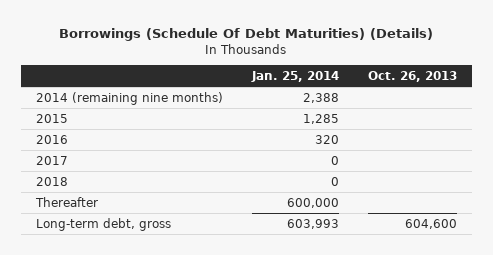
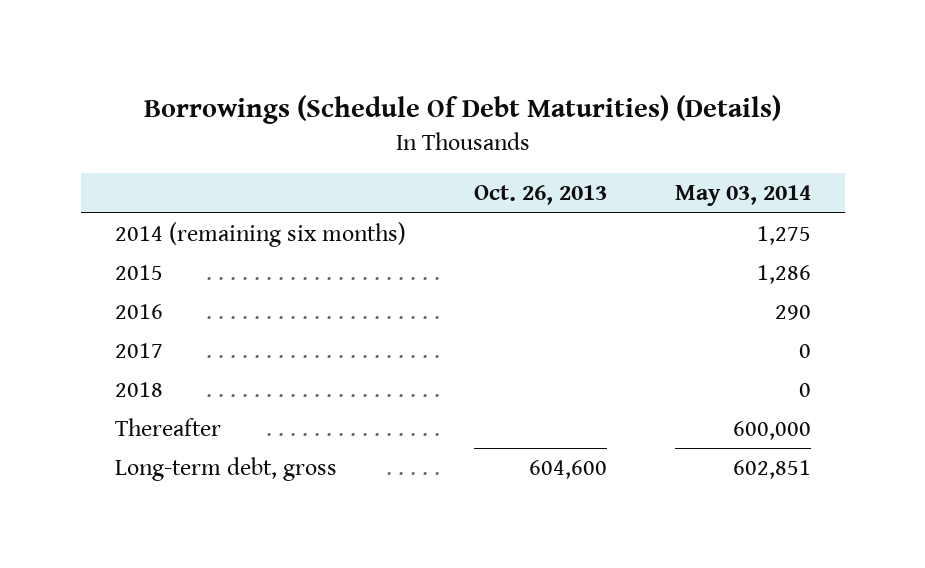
- | Jan. 25, 2014 | Oct. 26, 2013
+ | Oct. 26, 2013 | May 03, 2014
- 2014 (remaining nine months) | 2,388 |
+ 2014 (remaining six months) | | 1,275

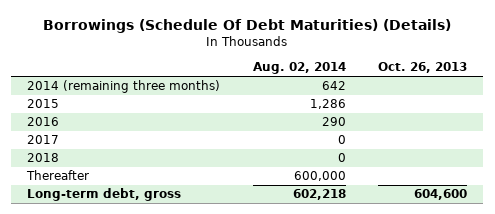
- | Oct. 26, 2013 | May 03, 2014
+ | Aug. 02, 2014 | Oct. 26, 2013
- 2014 (remaining six months) | | 1,275
+ 2014 (remaining three months) | 642 |

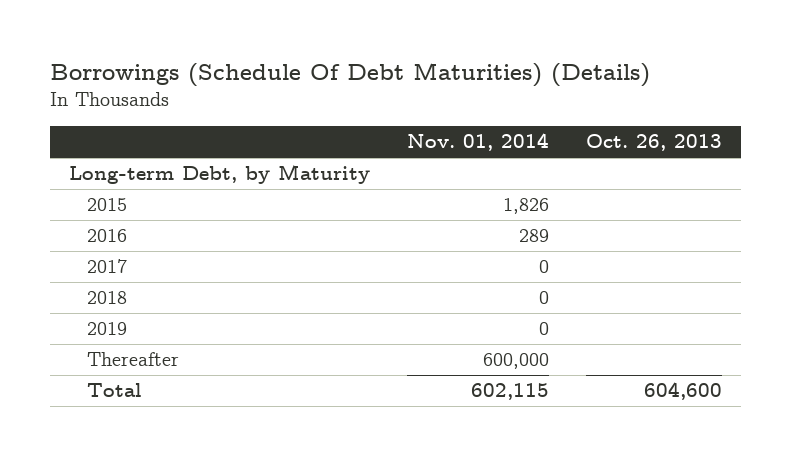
- | Aug. 02, 2014 | Oct. 26, 2013
+ | Nov. 01, 2014 | Oct. 26, 2013
- 2014 (remaining three months) | 642 |
+ Long-term Debt, by Maturity
+ 2019 | 0 |
- Long-term debt, gross | 602,218 | 604,600
+ Total | 602,115 | 604,600

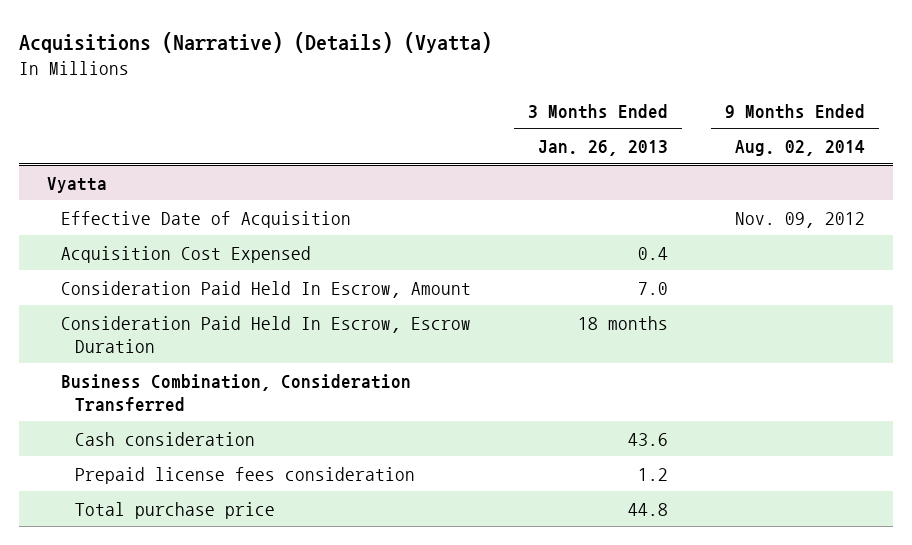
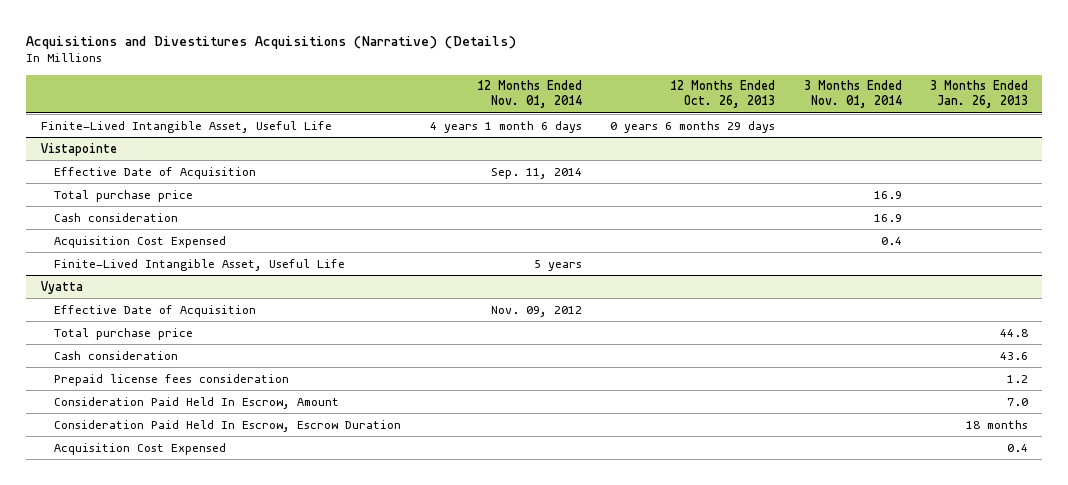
- Acquisitions (Narrative) (Details) (Vyatta)
+ Acquisitions and Divestitures Acquisitions (Narrative) (Details)
- | 3 Months Ended Jan. 26, 2013 | 9 Months Ended Aug. 02, 2014
+ | 12 Months Ended Nov. 01, 2014 | 12 Months Ended Oct. 26, 2013 | 3 Months Ended Nov. 01, 2014 | 3 Months Ended Jan. 26, 2013
+ Finite-Lived Intangible Asset, Useful Life | 4 years 1 month 6 days | 0 years 6 months 29 days | |
+ Vistapointe
+ Effective Date of Acquisition | Sep. 11, 2014 | | |
+ Total purchase price | | | 16.9 |
+ Cash consideration | | | 16.9 |
+ Acquisition Cost Expensed | | | 0.4 |
+ Finite-Lived Intangible Asset, Useful Life | 5 years | | |
@ Vyatta
- Business Combination, Consideration Transferred
moved up: Total purchase price | | | | 44.8
moved down: Consideration Paid Held In Escrow, Amount | | | | 7.0
moved down: Consideration Paid Held In Escrow, Escrow Duration | | | | 18 months
moved down: Acquisition Cost Expensed | | | | 0.4

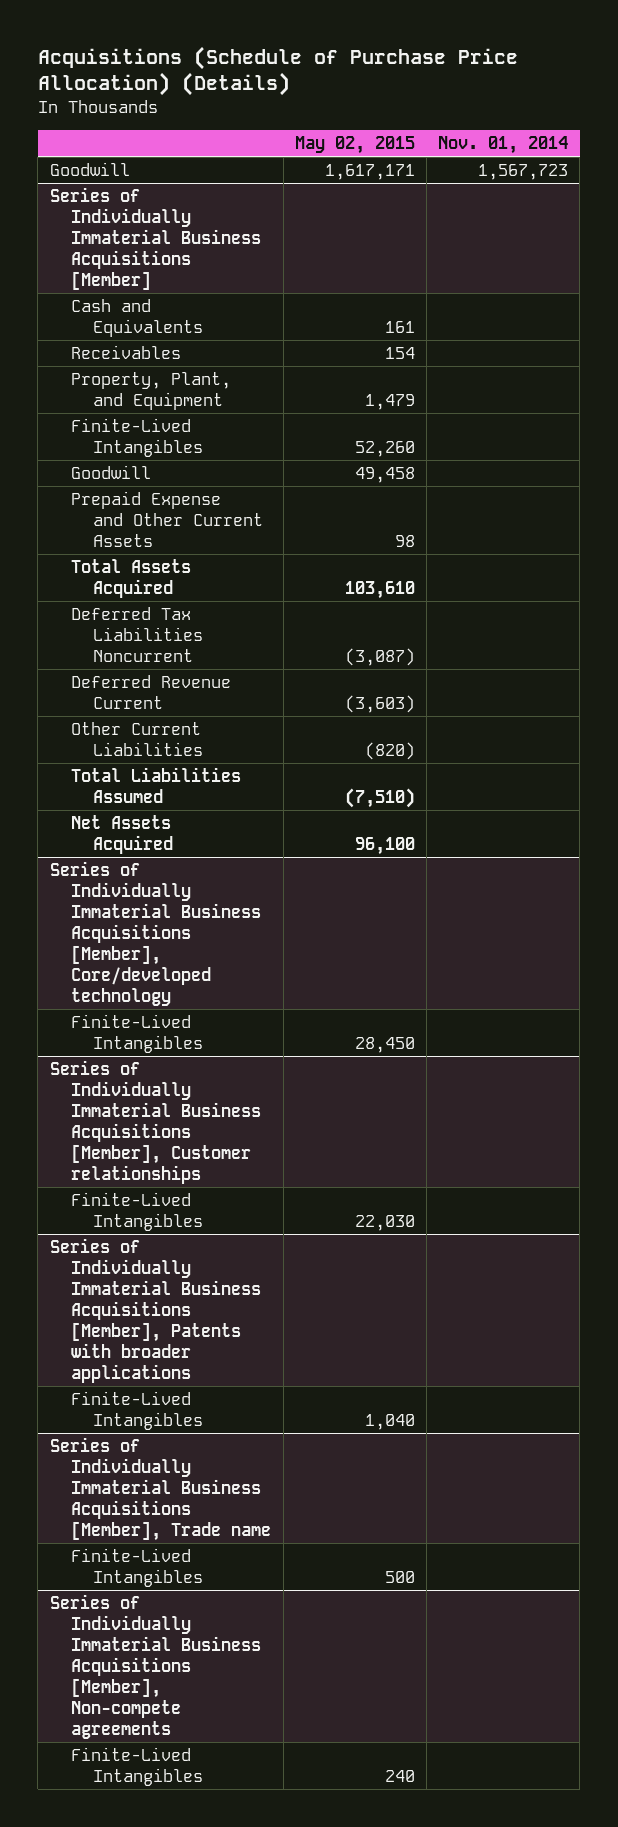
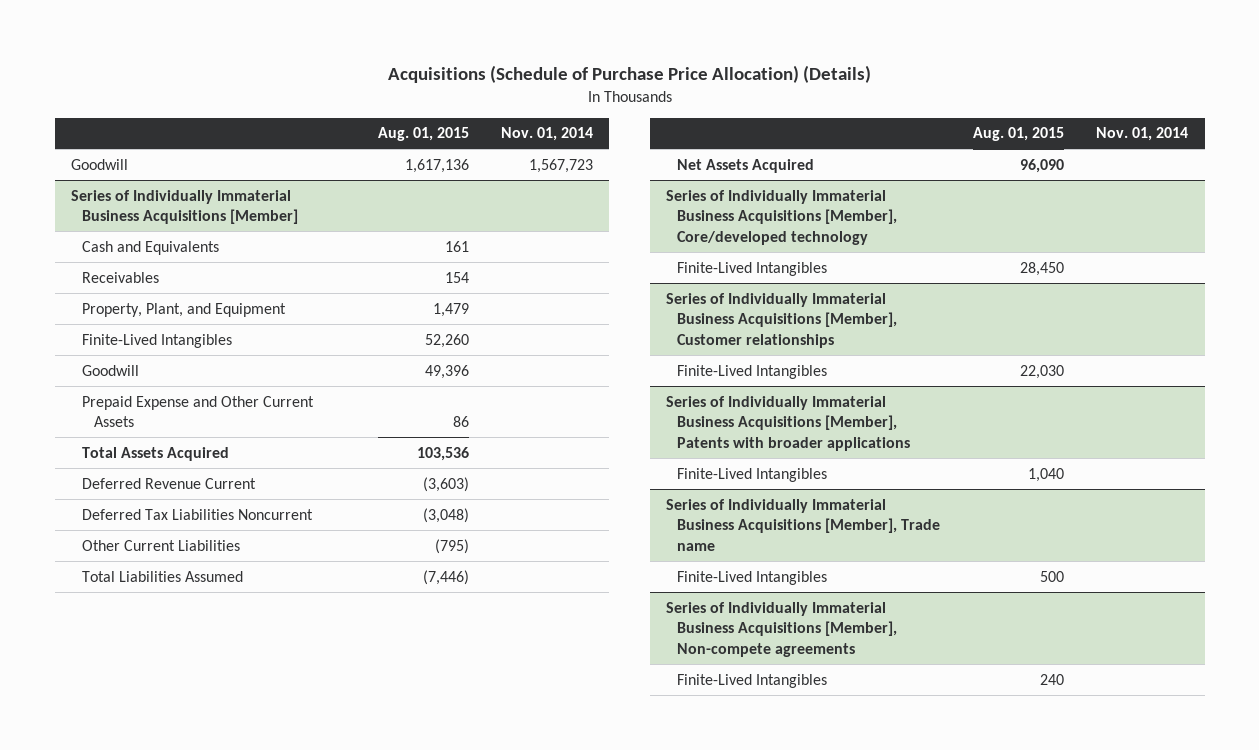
- | May 02, 2015 | Nov. 01, 2014
+ | Aug. 01, 2015 | Nov. 01, 2014
@ Series of Individually Immaterial Business Acquisitions [Member]
moved down: Deferred Tax Liabilities Noncurrent | (3,048) |

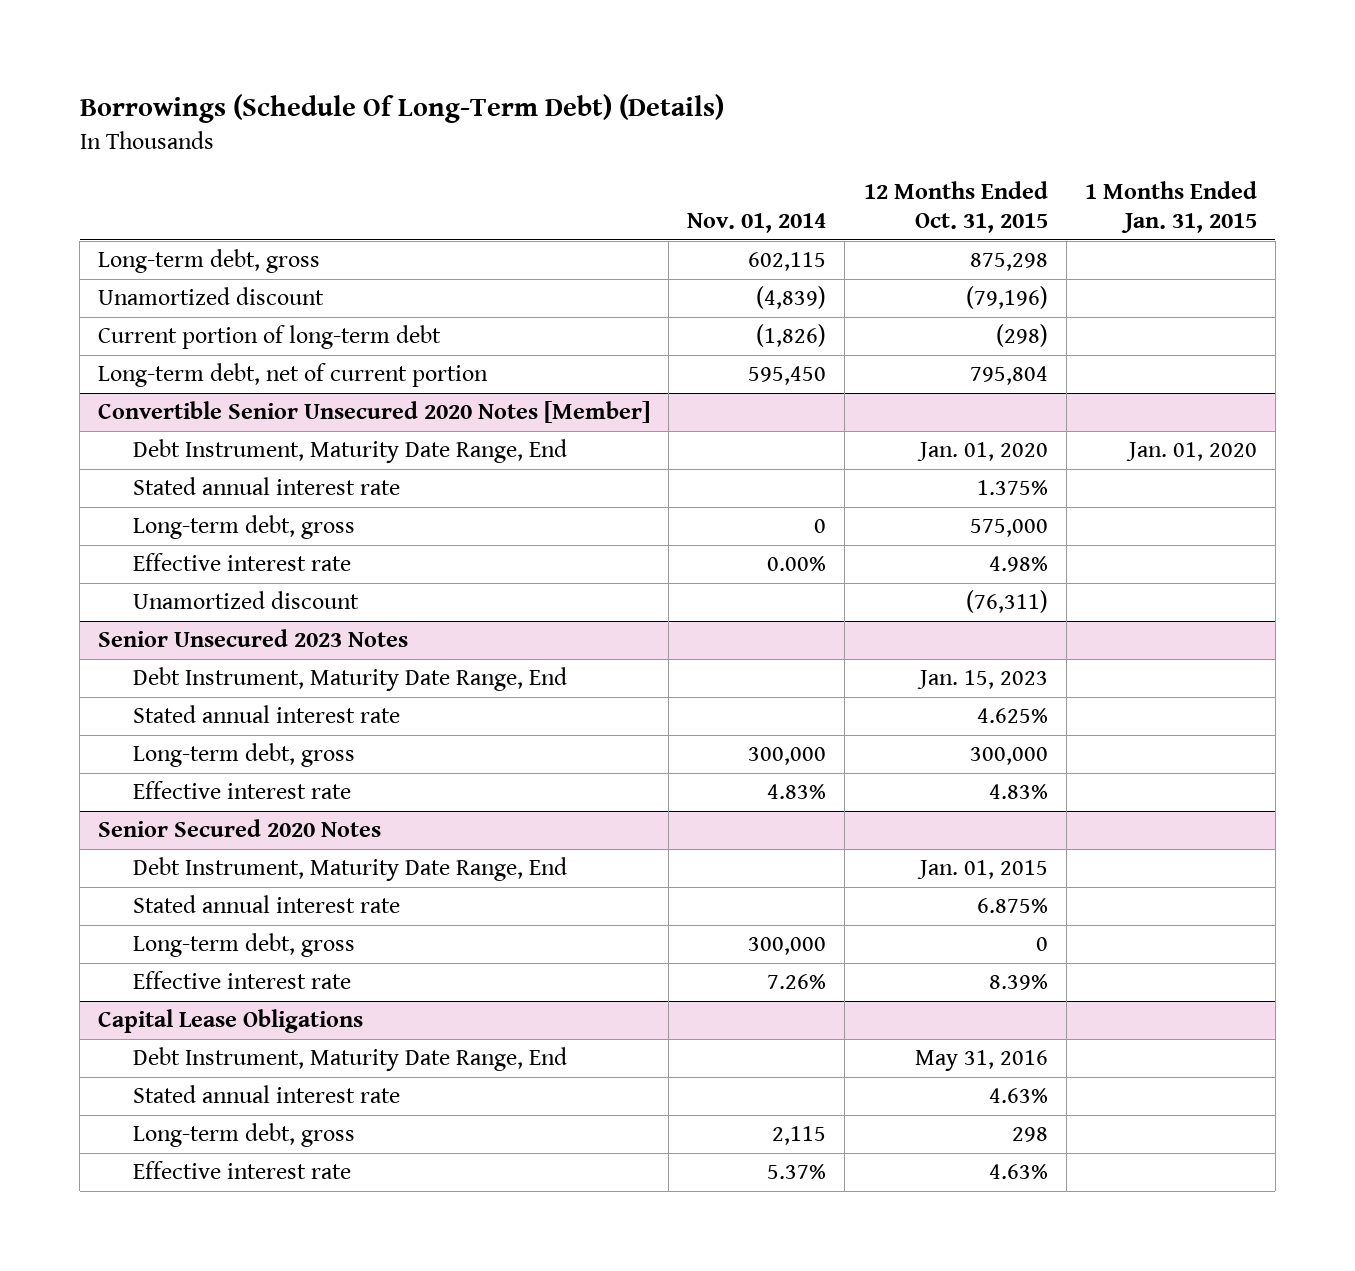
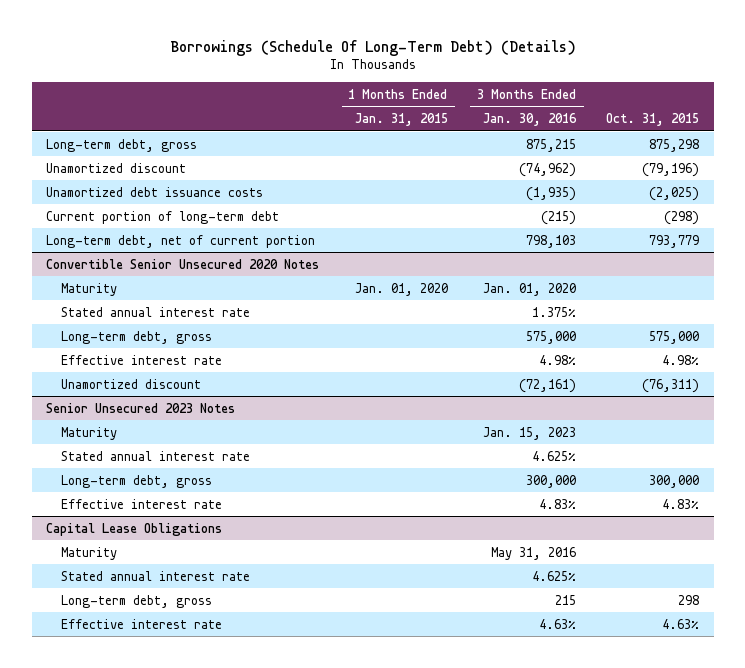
- | Nov. 01, 2014 | 12 Months Ended Oct. 31, 2015 | 1 Months Ended Jan. 31, 2015
+ | 1 Months Ended Jan. 31, 2015 | 3 Months Ended Jan. 30, 2016 | Oct. 31, 2015
+ Unamortized debt issuance costs | | (1,935) | (2,025)
- Convertible Senior Unsecured 2020 Notes [Member]
- Debt Instrument, Maturity Date Range, End | | Jan. 01, 2020 | Jan. 01, 2020
+ Convertible Senior Unsecured 2020 Notes
+ Maturity | Jan. 01, 2020 | Jan. 01, 2020 |
@ Senior Unsecured 2023 Notes
- Debt Instrument, Maturity Date Range, End | | Jan. 15, 2023 |
+ Maturity | | Jan. 15, 2023 |
- Senior Secured 2020 Notes
- Debt Instrument, Maturity Date Range, End | | Jan. 01, 2015 |
- Stated annual interest rate | | 6.875% |
- Long-term debt, gross | 300,000 | 0 |
- Effective interest rate | 7.26% | 8.39% |
@ Capital Lease Obligations
- Debt Instrument, Maturity Date Range, End | | May 31, 2016 |
+ Maturity | | May 31, 2016 |

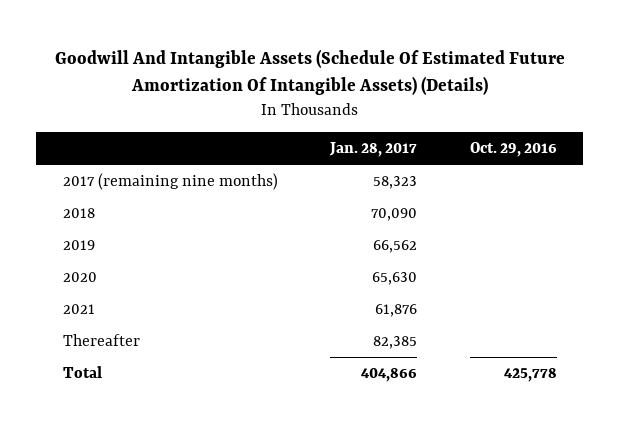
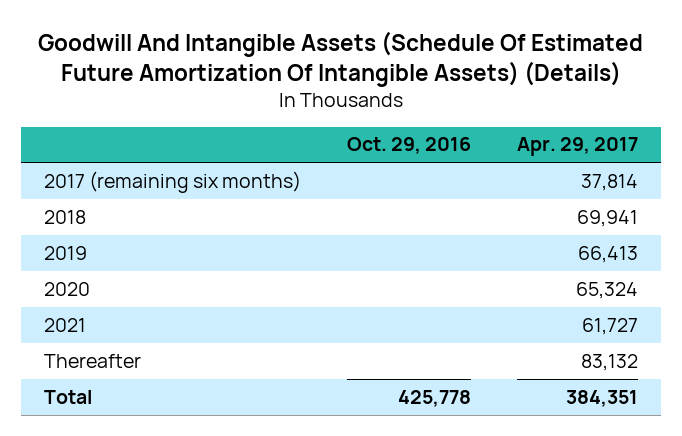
- | Jan. 28, 2017 | Oct. 29, 2016
+ | Oct. 29, 2016 | Apr. 29, 2017
- 2017 (remaining nine months) | 58,323 |
+ 2017 (remaining six months) | | 37,814

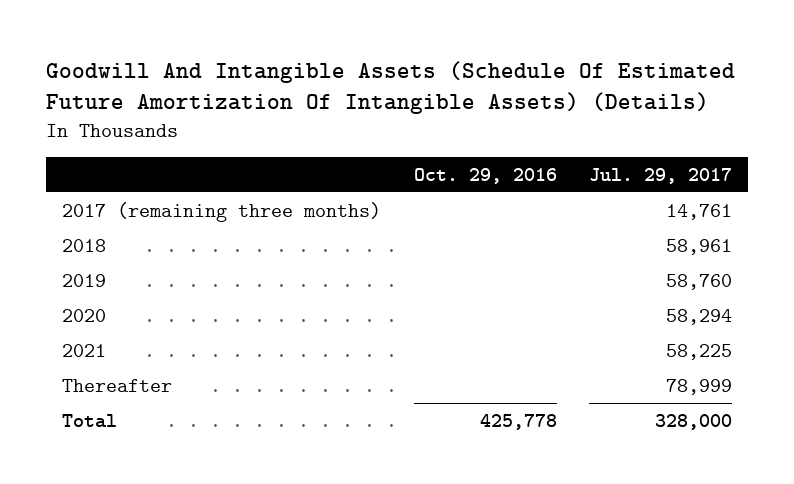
- | Oct. 29, 2016 | Apr. 29, 2017
+ | Oct. 29, 2016 | Jul. 29, 2017
- 2017 (remaining six months) | | 37,814
+ 2017 (remaining three months) | | 14,761

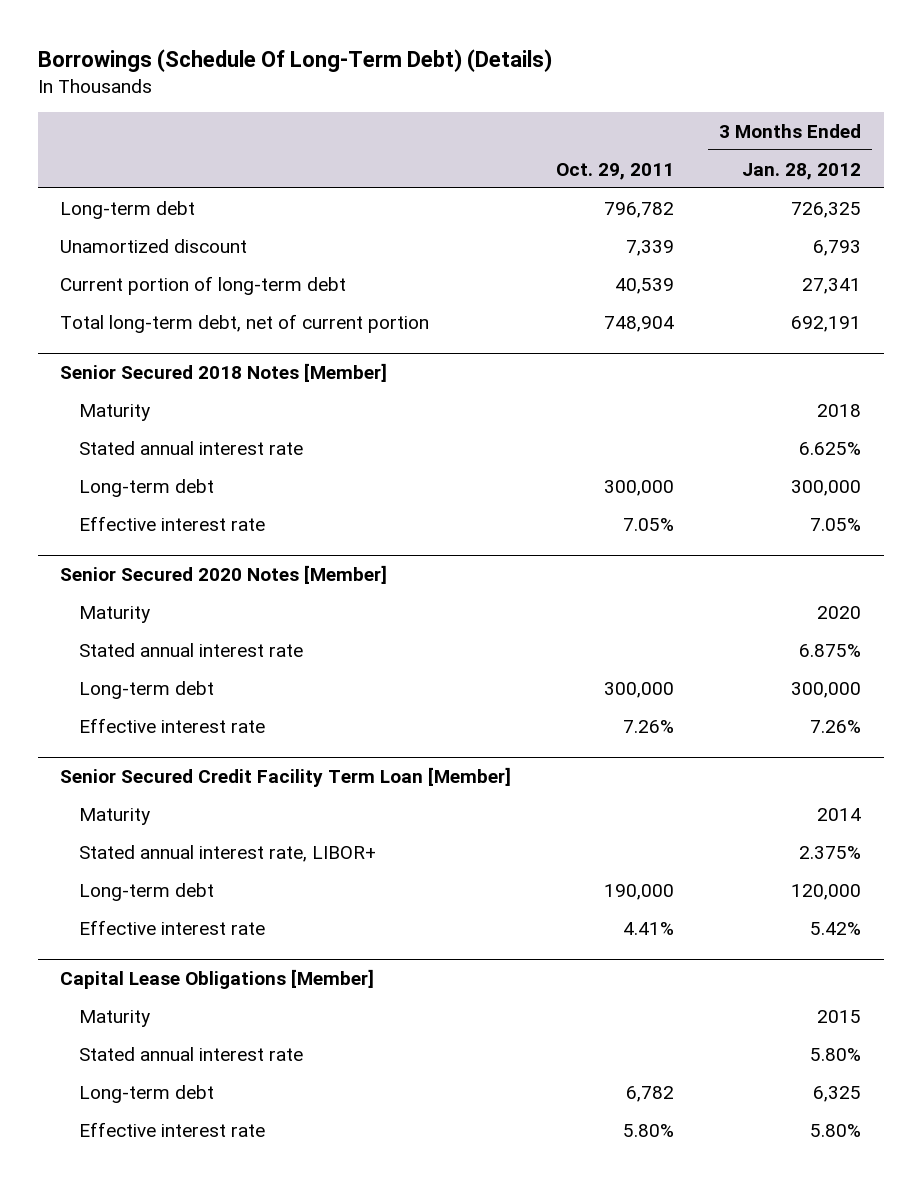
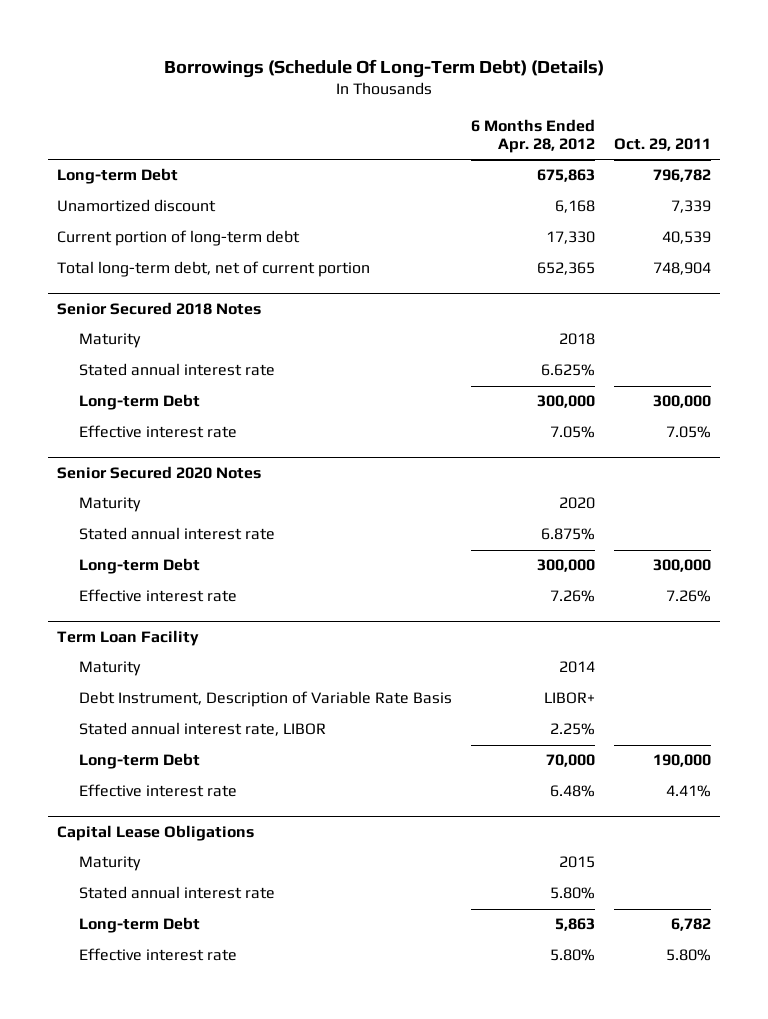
- | Oct. 29, 2011 | 3 Months Ended Jan. 28, 2012
+ | 6 Months Ended Apr. 28, 2012 | Oct. 29, 2011
- Long-term debt | 796,782 | 726,325
+ Long-term Debt | 675,863 | 796,782
- Senior Secured 2018 Notes [Member]
+ Senior Secured 2018 Notes
- Long-term debt | 300,000 | 300,000
+ Long-term Debt | 300,000 | 300,000
- Senior Secured 2020 Notes [Member]
+ Senior Secured 2020 Notes
- Long-term debt | 300,000 | 300,000
+ Long-term Debt | 300,000 | 300,000
- Senior Secured Credit Facility Term Loan [Member]
+ Term Loan Facility
- Stated annual interest rate, LIBOR+ | | 2.375%
- Long-term debt | 190,000 | 120,000
+ Debt Instrument, Description of Variable Rate Basis | LIBOR+ |
+ Stated annual interest rate, LIBOR | 2.25% |
+ Long-term Debt | 70,000 | 190,000
- Capital Lease Obligations [Member]
+ Capital Lease Obligations
- Long-term debt | 6,782 | 6,325
+ Long-term Debt | 5,863 | 6,782

